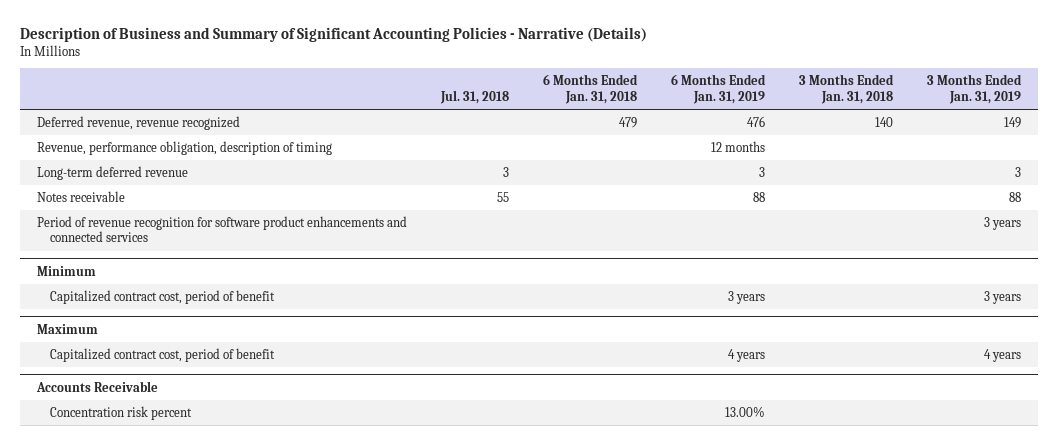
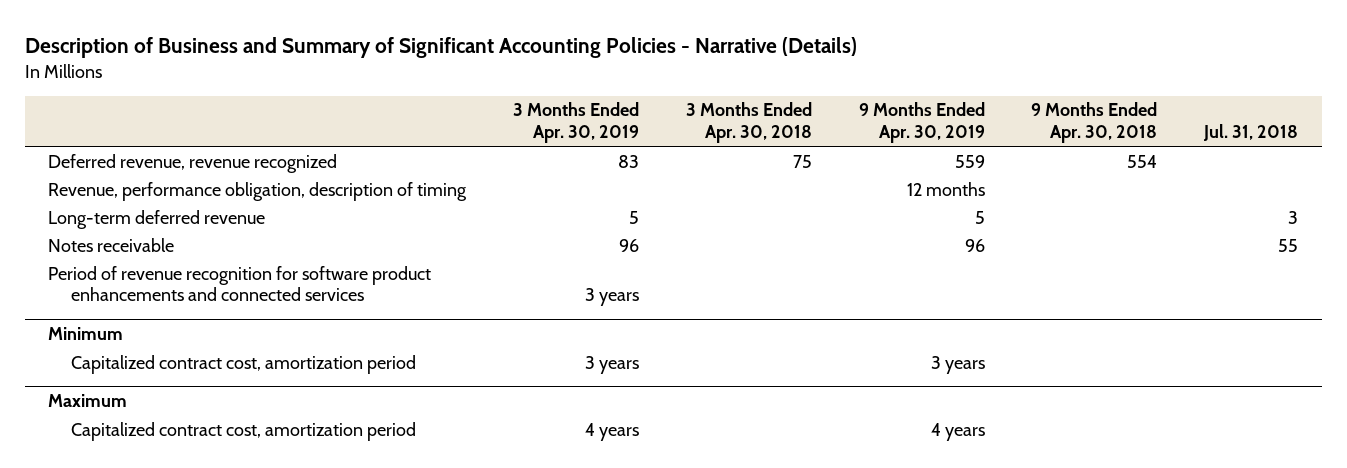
- | Jul. 31, 2018 | 6 Months Ended Jan. 31, 2018 | 6 Months Ended Jan. 31, 2019 | 3 Months Ended Jan. 31, 2018 | 3 Months Ended Jan. 31, 2019
+ | 3 Months Ended Apr. 30, 2019 | 3 Months Ended Apr. 30, 2018 | 9 Months Ended Apr. 30, 2019 | 9 Months Ended Apr. 30, 2018 | Jul. 31, 2018
@ Minimum
- Capitalized contract cost, period of benefit | | | 3 years | | 3 years
+ Capitalized contract cost, amortization period | 3 years | | 3 years | |
@ Maximum
- Capitalized contract cost, period of benefit | | | 4 years | | 4 years
- Accounts Receivable
- Concentration risk percent | | | 13.00% | |
@ Maximum
+ Capitalized contract cost, amortization period | 4 years | | 4 years | |

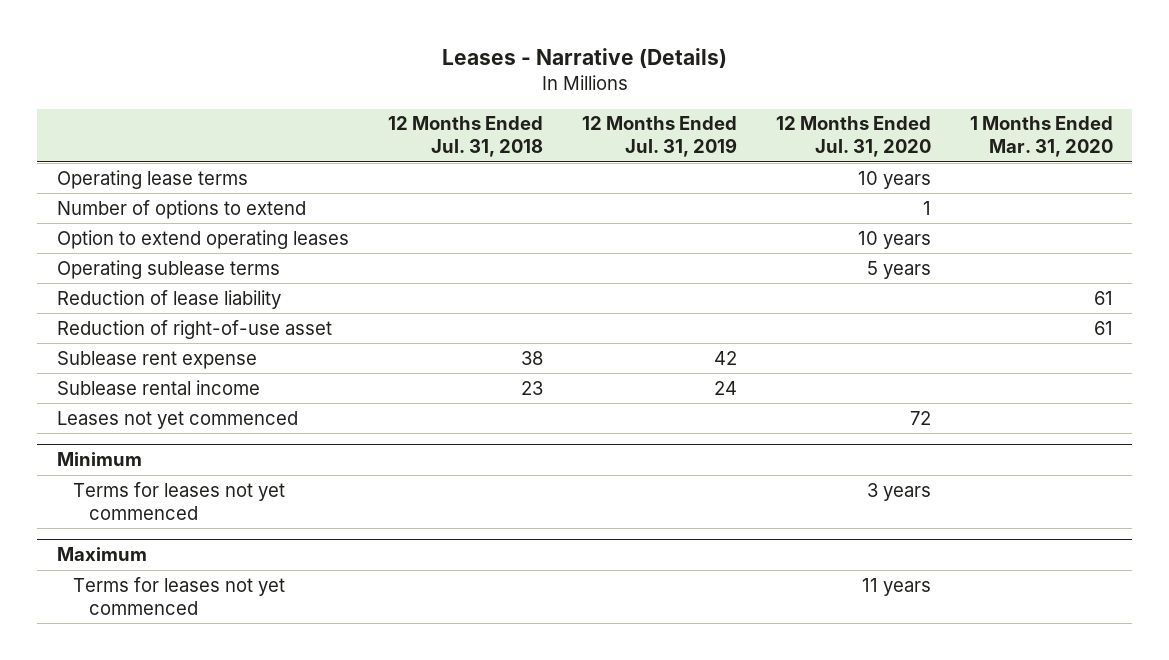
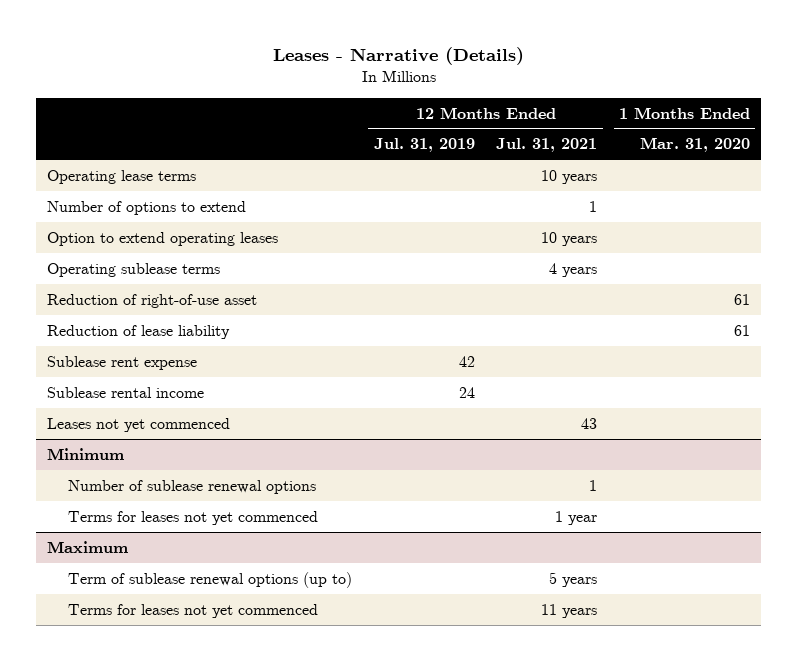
- | 12 Months Ended Jul. 31, 2018 | 12 Months Ended Jul. 31, 2019 | 12 Months Ended Jul. 31, 2020 | 1 Months Ended Mar. 31, 2020
+ | 12 Months Ended Jul. 31, 2019 | 12 Months Ended Jul. 31, 2021 | 1 Months Ended Mar. 31, 2020
moved down: Reduction of lease liability | | | 61
@ Minimum
+ Number of sublease renewal options | | 1 |
@ Maximum
+ Term of sublease renewal options (up to) | | 5 years |

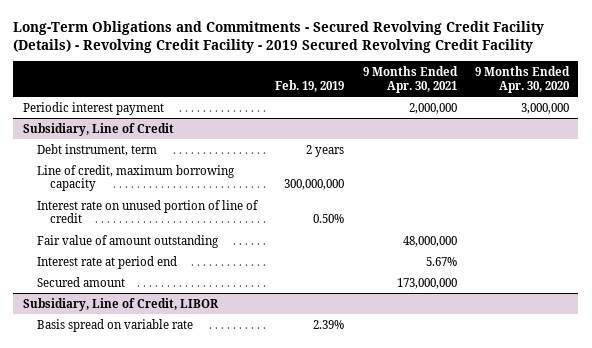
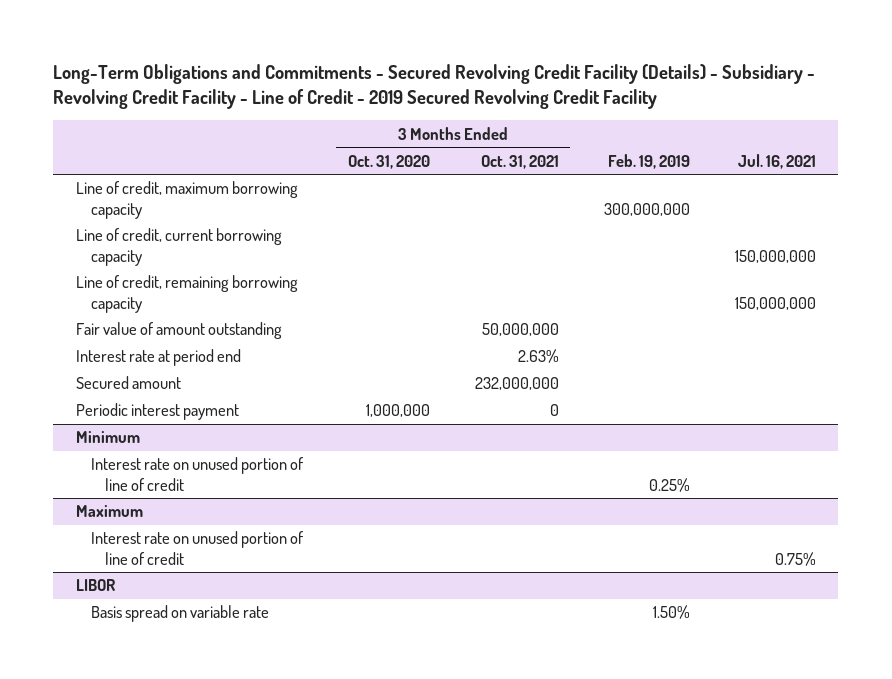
- Long-Term Obligations and Commitments - Secured Revolving Credit Facility (Details) - Revolving Credit Facility - 2019 Secured Revolving Credit Facility
+ Long-Term Obligations and Commitments - Secured Revolving Credit Facility (Details) - Subsidiary - Revolving Credit Facility - Line of Credit - 2019 Secured Revolving Credit Facility
- | Feb. 19, 2019 | 9 Months Ended Apr. 30, 2021 | 9 Months Ended Apr. 30, 2020
+ | 3 Months Ended Oct. 31, 2020 | 3 Months Ended Oct. 31, 2021 | Feb. 19, 2019 | Jul. 16, 2021
+ Line of credit, maximum borrowing capacity | | | 300,000,000 |
+ Line of credit, current borrowing capacity | | | | 150,000,000
+ Line of credit, remaining borrowing capacity | | | | 150,000,000
+ Fair value of amount outstanding | | 50,000,000 | |
+ Interest rate at period end | | 2.63% | |
+ Secured amount | | 232,000,000 | |
- Subsidiary, Line of Credit
- Debt instrument, term | 2 years | |
- Line of credit, maximum borrowing capacity | 300,000,000 | |
- Interest rate on unused portion of line of credit | 0.50% | |
- Fair value of amount outstanding | | 48,000,000 |
- Interest rate at period end | | 5.67% |
- Secured amount | | 173,000,000 |
- Subsidiary, Line of Credit, LIBOR
- Basis spread on variable rate | 2.39% | |
+ Minimum
+ Interest rate on unused portion of line of credit | | | 0.25% |
+ Maximum
+ Interest rate on unused portion of line of credit | | | | 0.75%
+ LIBOR
+ Basis spread on variable rate | | | 1.50% |

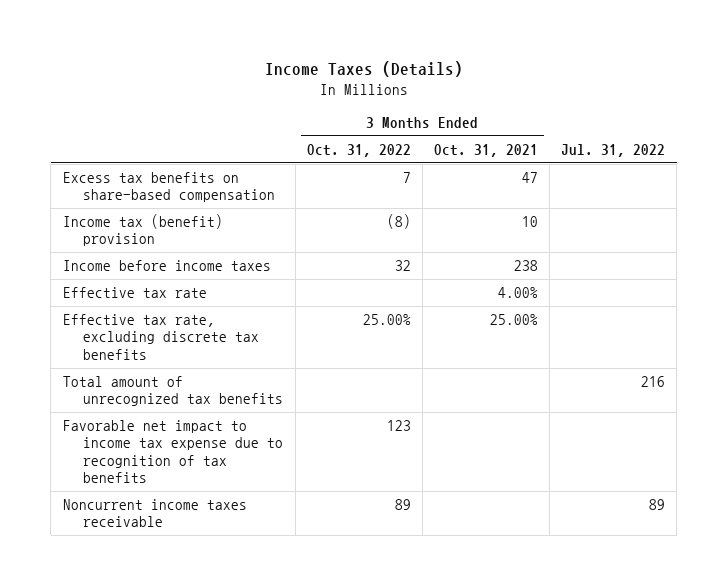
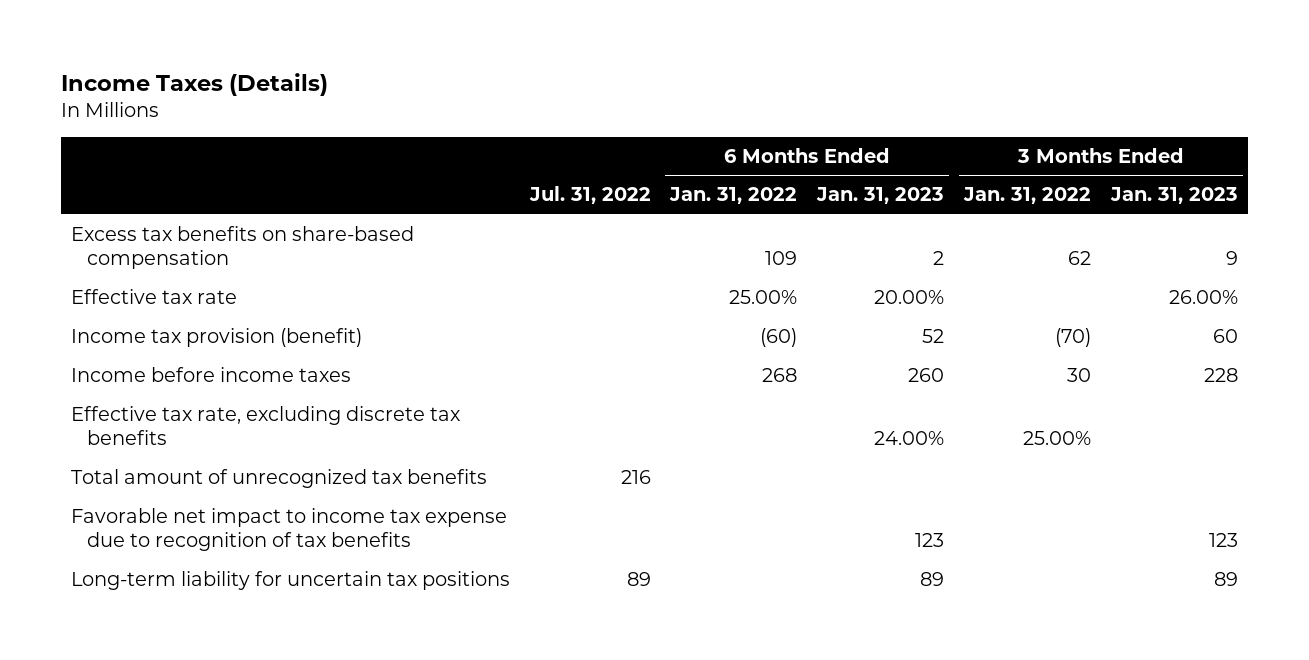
- | 3 Months Ended Oct. 31, 2022 | 3 Months Ended Oct. 31, 2021 | Jul. 31, 2022
+ | Jul. 31, 2022 | 6 Months Ended Jan. 31, 2022 | 6 Months Ended Jan. 31, 2023 | 3 Months Ended Jan. 31, 2022 | 3 Months Ended Jan. 31, 2023
- Income tax (benefit) provision | (8) | 10 |
+ Income tax provision (benefit) | | (60) | 52 | (70) | 60
moved down: Income before income taxes | | 268 | 260 | 30 | 228
- Noncurrent income taxes receivable | 89 | | 89
+ Long-term liability for uncertain tax positions | 89 | | 89 | | 89

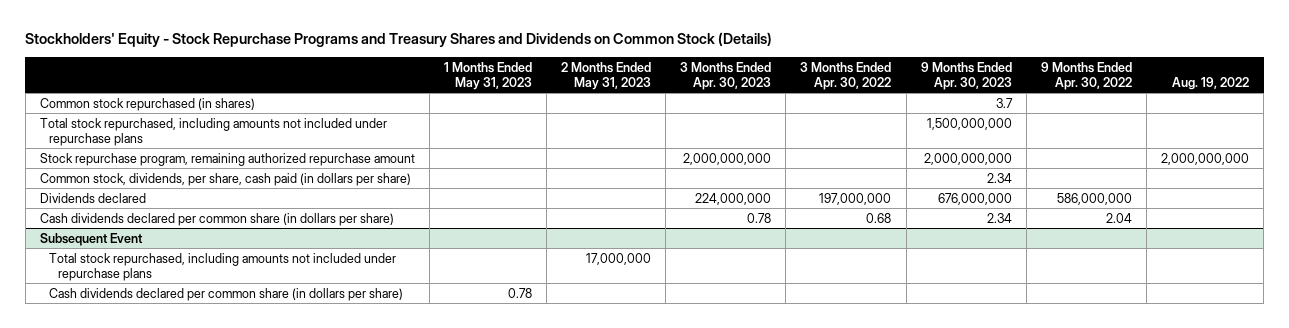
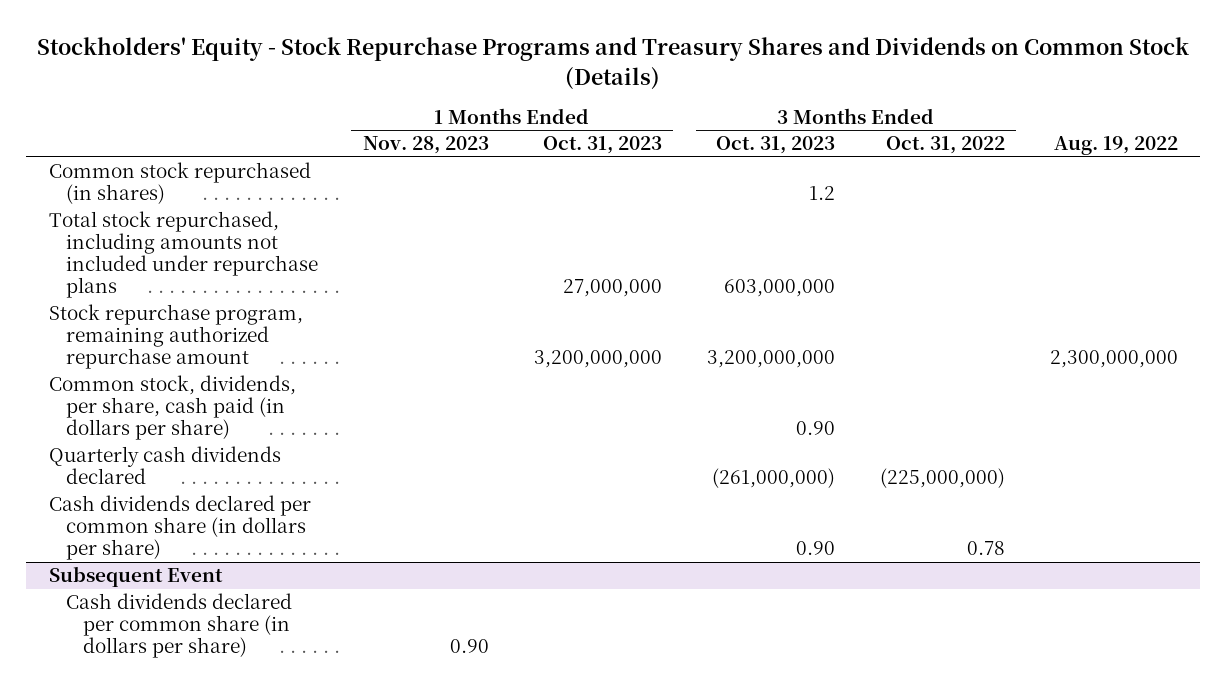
- | 1 Months Ended May 31, 2023 | 2 Months Ended May 31, 2023 | 3 Months Ended Apr. 30, 2023 | 3 Months Ended Apr. 30, 2022 | 9 Months Ended Apr. 30, 2023 | 9 Months Ended Apr. 30, 2022 | Aug. 19, 2022
+ | 1 Months Ended Nov. 28, 2023 | 1 Months Ended Oct. 31, 2023 | 3 Months Ended Oct. 31, 2023 | 3 Months Ended Oct. 31, 2022 | Aug. 19, 2022
- Stock repurchase program, remaining authorized repurchase amount | | | 2,000,000,000 | | 2,000,000,000 | | 2,000,000,000
+ Stock repurchase program, remaining authorized repurchase amount | | 3,200,000,000 | 3,200,000,000 | | 2,300,000,000
- Dividends declared | | | 224,000,000 | 197,000,000 | 676,000,000 | 586,000,000 |
+ Quarterly cash dividends declared | | | (261,000,000) | (225,000,000) |
@ Subsequent Event
- Total stock repurchased, including amounts not included under repurchase plans | | 17,000,000 | | | | |

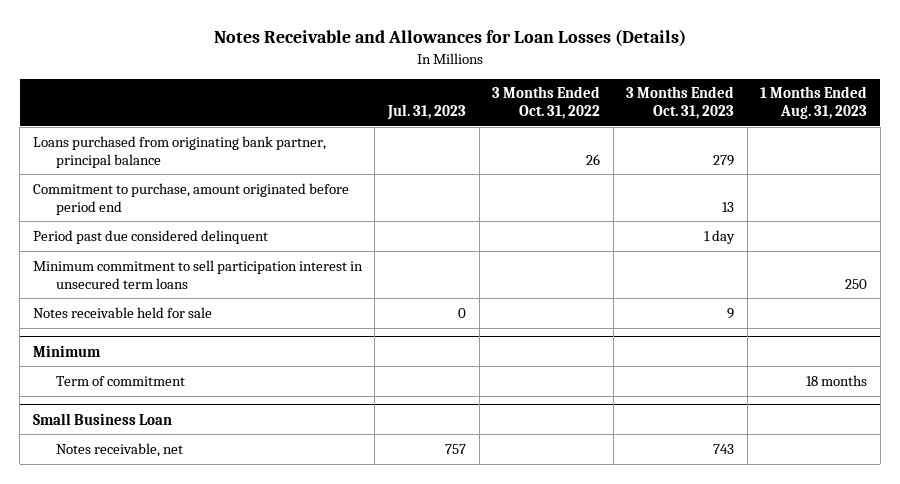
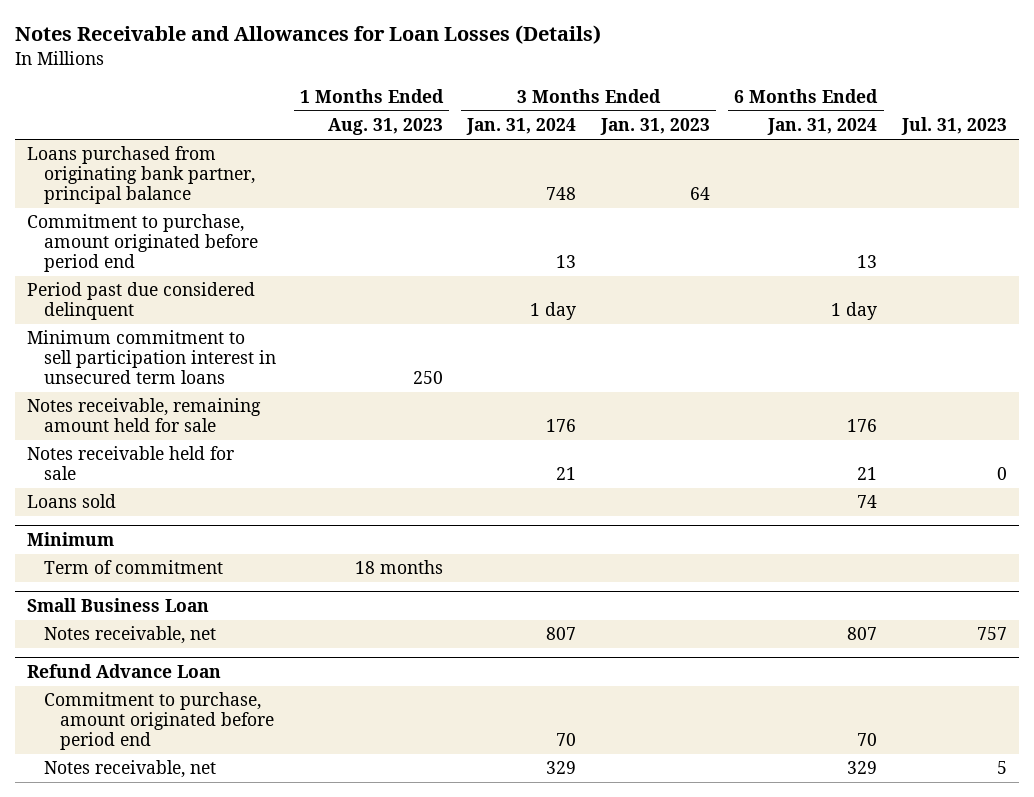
- | Jul. 31, 2023 | 3 Months Ended Oct. 31, 2022 | 3 Months Ended Oct. 31, 2023 | 1 Months Ended Aug. 31, 2023
+ | 1 Months Ended Aug. 31, 2023 | 3 Months Ended Jan. 31, 2024 | 3 Months Ended Jan. 31, 2023 | 6 Months Ended Jan. 31, 2024 | Jul. 31, 2023
+ Notes receivable, remaining amount held for sale | | 176 | | 176 |
+ Loans sold | | | | 74 |
+ Refund Advance Loan
+ Commitment to purchase, amount originated before period end | | 70 | | 70 |
+ Notes receivable, net | | 329 | | 329 | 5

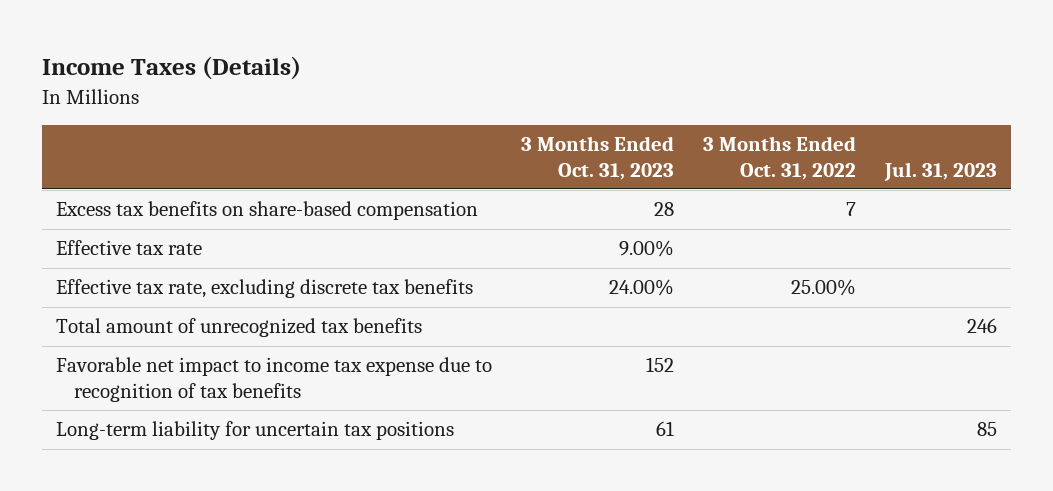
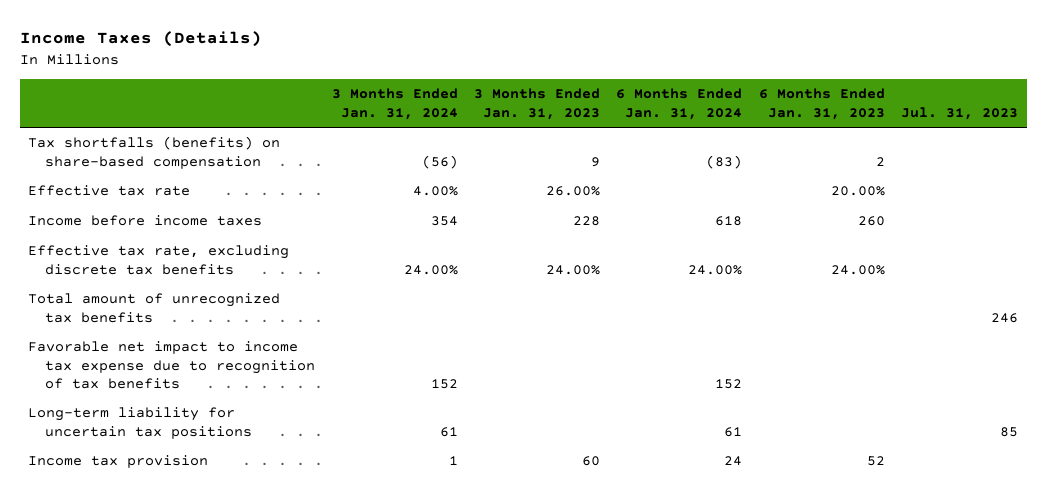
- | 3 Months Ended Oct. 31, 2023 | 3 Months Ended Oct. 31, 2022 | Jul. 31, 2023
+ | 3 Months Ended Jan. 31, 2024 | 3 Months Ended Jan. 31, 2023 | 6 Months Ended Jan. 31, 2024 | 6 Months Ended Jan. 31, 2023 | Jul. 31, 2023
- Excess tax benefits on share-based compensation | 28 | 7 |
+ Tax shortfalls (benefits) on share-based compensation | (56) | 9 | (83) | 2 |
+ Income before income taxes | 354 | 228 | 618 | 260 |
+ Income tax provision | 1 | 60 | 24 | 52 |

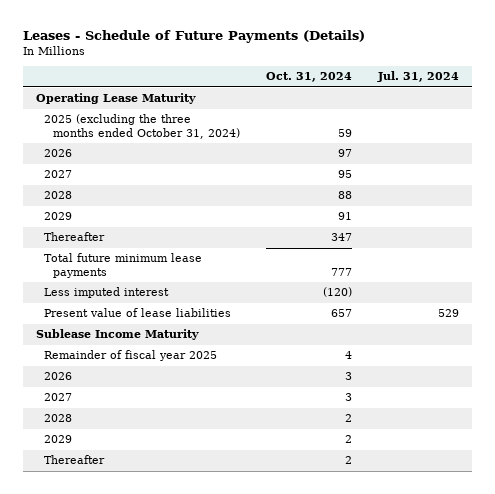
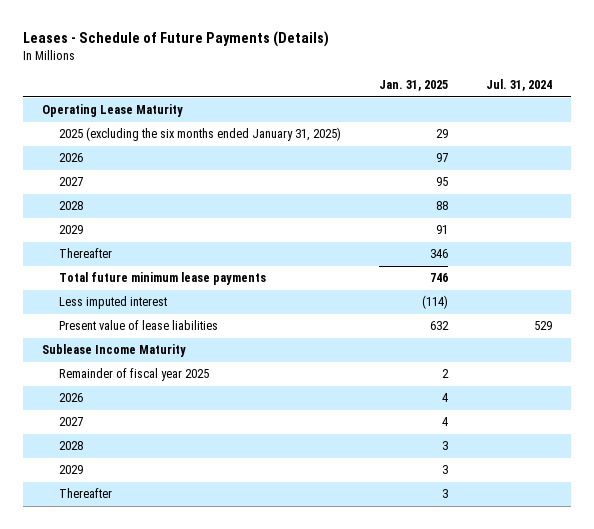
- | Oct. 31, 2024 | Jul. 31, 2024
+ | Jan. 31, 2025 | Jul. 31, 2024
- 2025 (excluding the three months ended October 31, 2024) | 59 |
+ 2025 (excluding the six months ended January 31, 2025) | 29 |

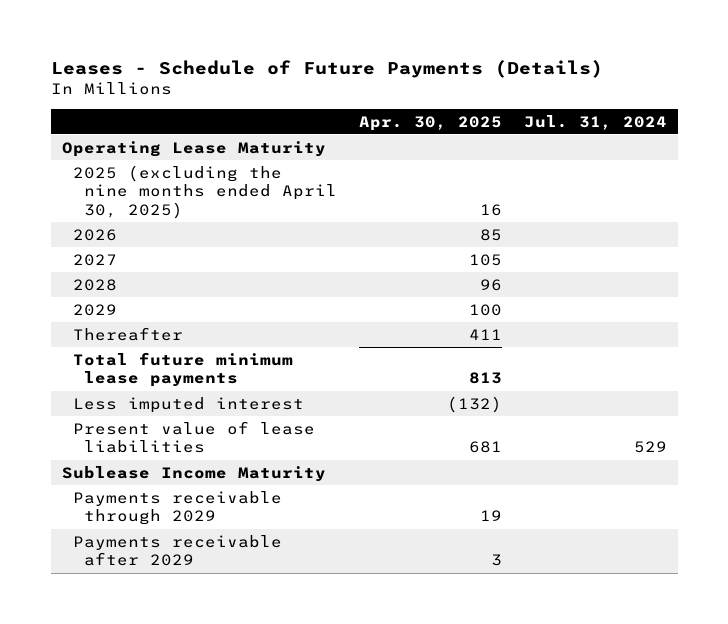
- | Jan. 31, 2025 | Jul. 31, 2024
+ | Apr. 30, 2025 | Jul. 31, 2024
- 2025 (excluding the six months ended January 31, 2025) | 29 |
+ 2025 (excluding the nine months ended April 30, 2025) | 16 |
- Remainder of fiscal year 2025 | 2 |
- 2026 | 4 |
- 2027 | 4 |
- 2028 | 3 |
- 2029 | 3 |
- Thereafter | 3 |
+ Payments receivable through 2029 | 19 |
+ Payments receivable after 2029 | 3 |

